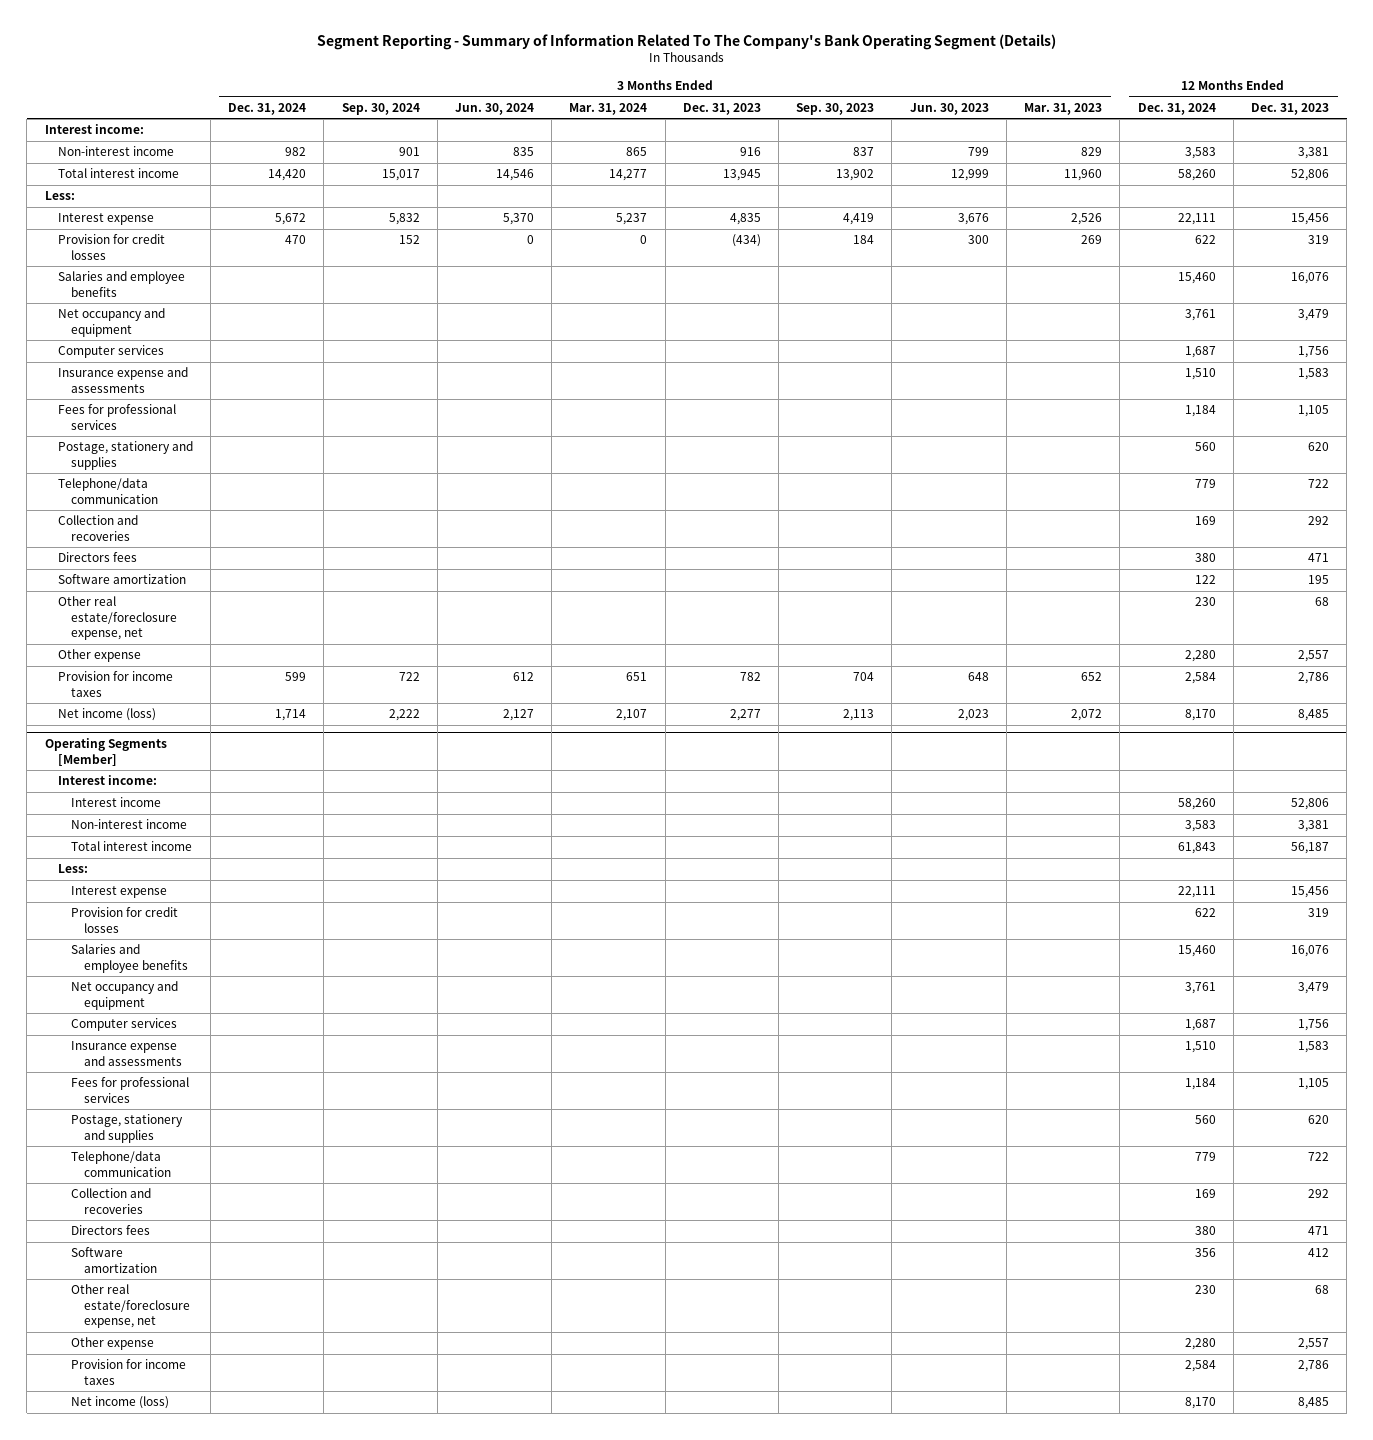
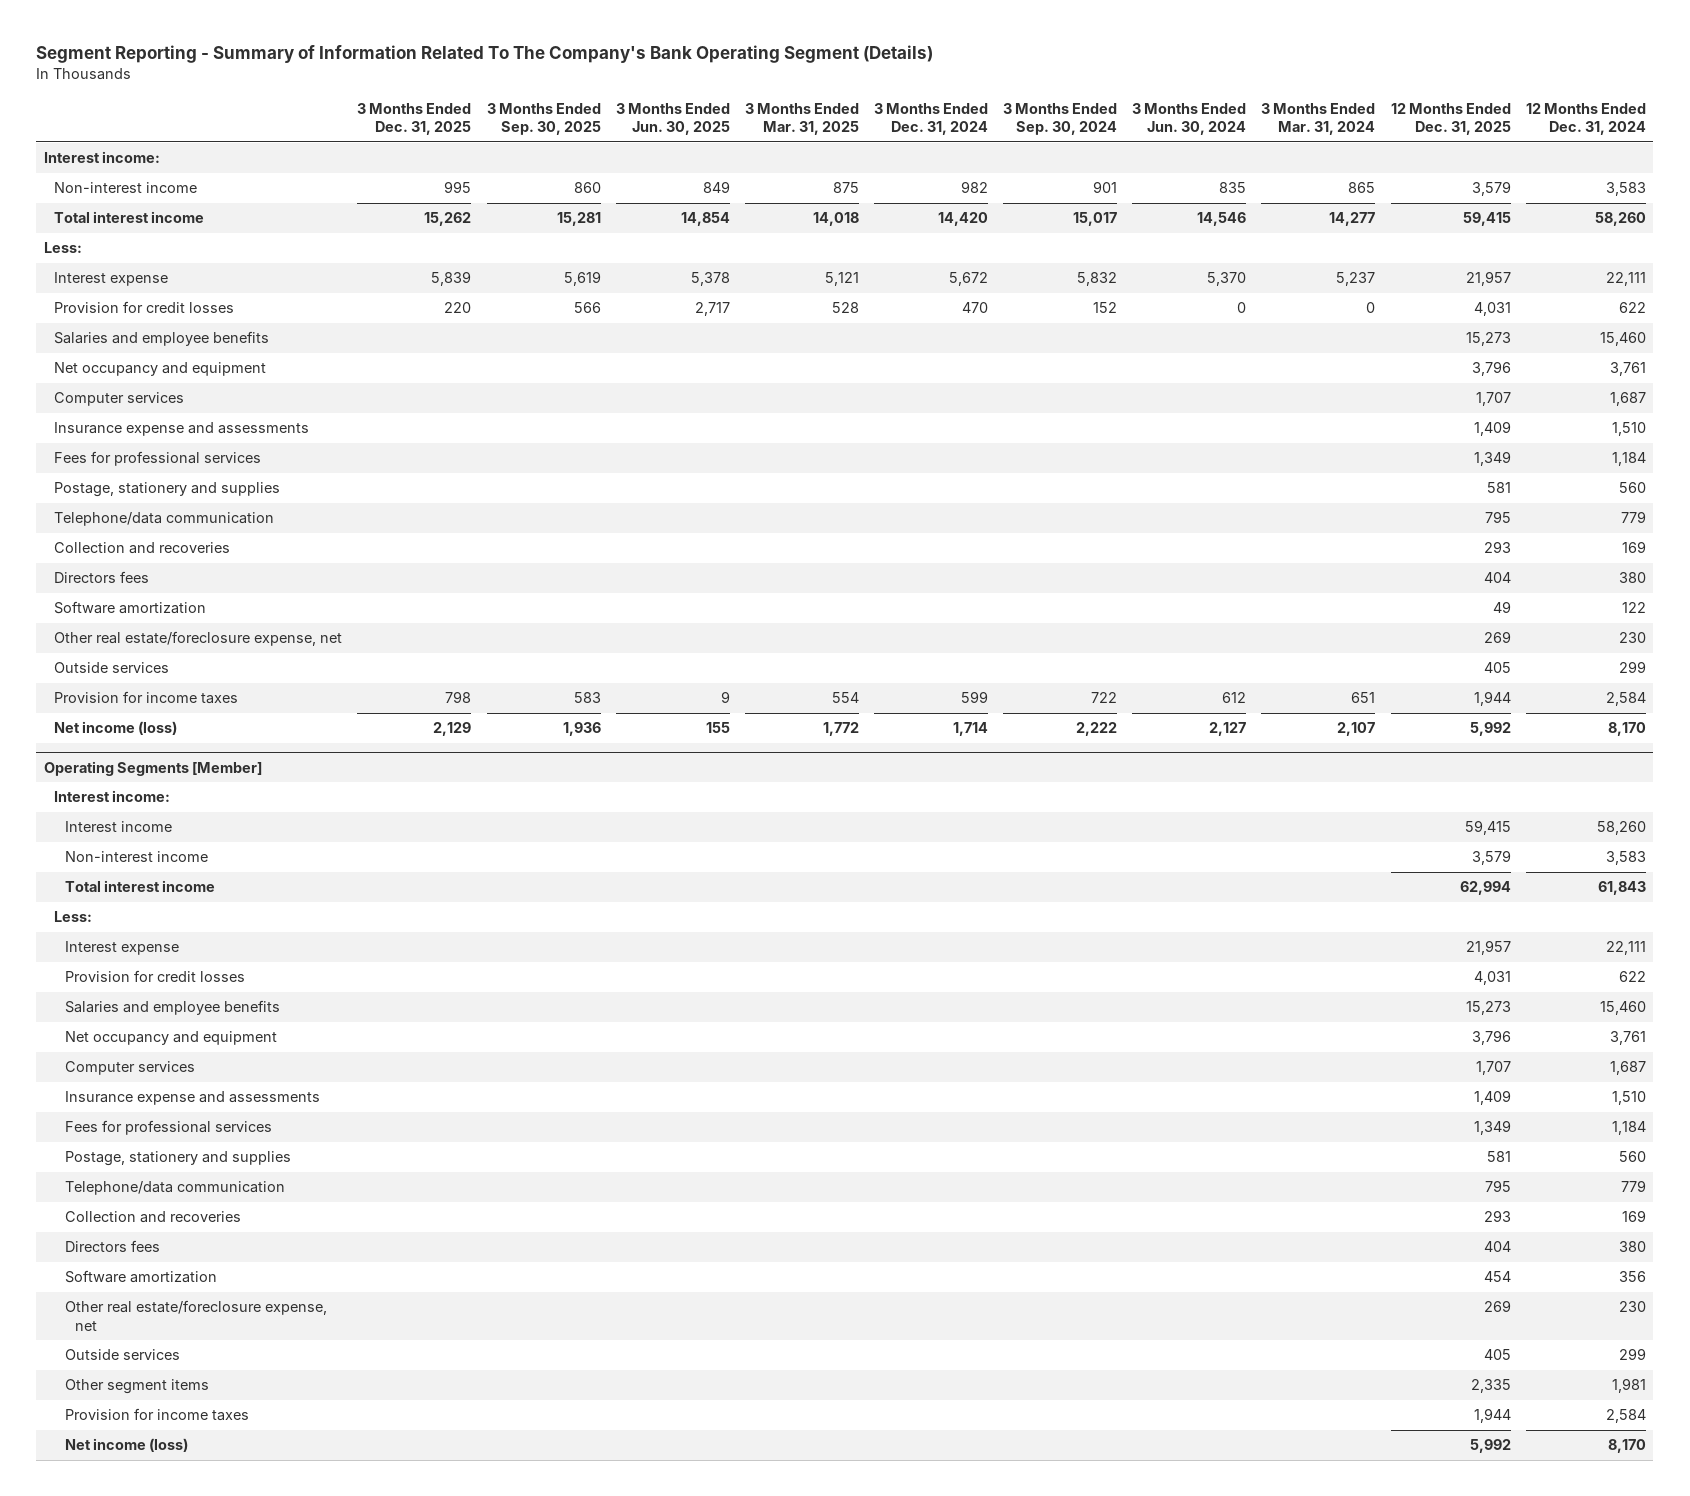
- | 3 Months Ended Dec. 31, 2024 | 3 Months Ended Sep. 30, 2024 | 3 Months Ended Jun. 30, 2024 | 3 Months Ended Mar. 31, 2024 | 3 Months Ended Dec. 31, 2023 | 3 Months Ended Sep. 30, 2023 | 3 Months Ended Jun. 30, 2023 | 3 Months Ended Mar. 31, 2023 | 12 Months Ended Dec. 31, 2024 | 12 Months Ended Dec. 31, 2023
+ | 3 Months Ended Dec. 31, 2025 | 3 Months Ended Sep. 30, 2025 | 3 Months Ended Jun. 30, 2025 | 3 Months Ended Mar. 31, 2025 | 3 Months Ended Dec. 31, 2024 | 3 Months Ended Sep. 30, 2024 | 3 Months Ended Jun. 30, 2024 | 3 Months Ended Mar. 31, 2024 | 12 Months Ended Dec. 31, 2025 | 12 Months Ended Dec. 31, 2024
- Other expense | | | | | | | | | 2,280 | 2,557
+ Outside services | | | | | | | | | 405 | 299
@ Operating Segments [Member]
- Other expense | | | | | | | | | 2,280 | 2,557
+ Outside services | | | | | | | | | 405 | 299
+ Other segment items | | | | | | | | | 2,335 | 1,981

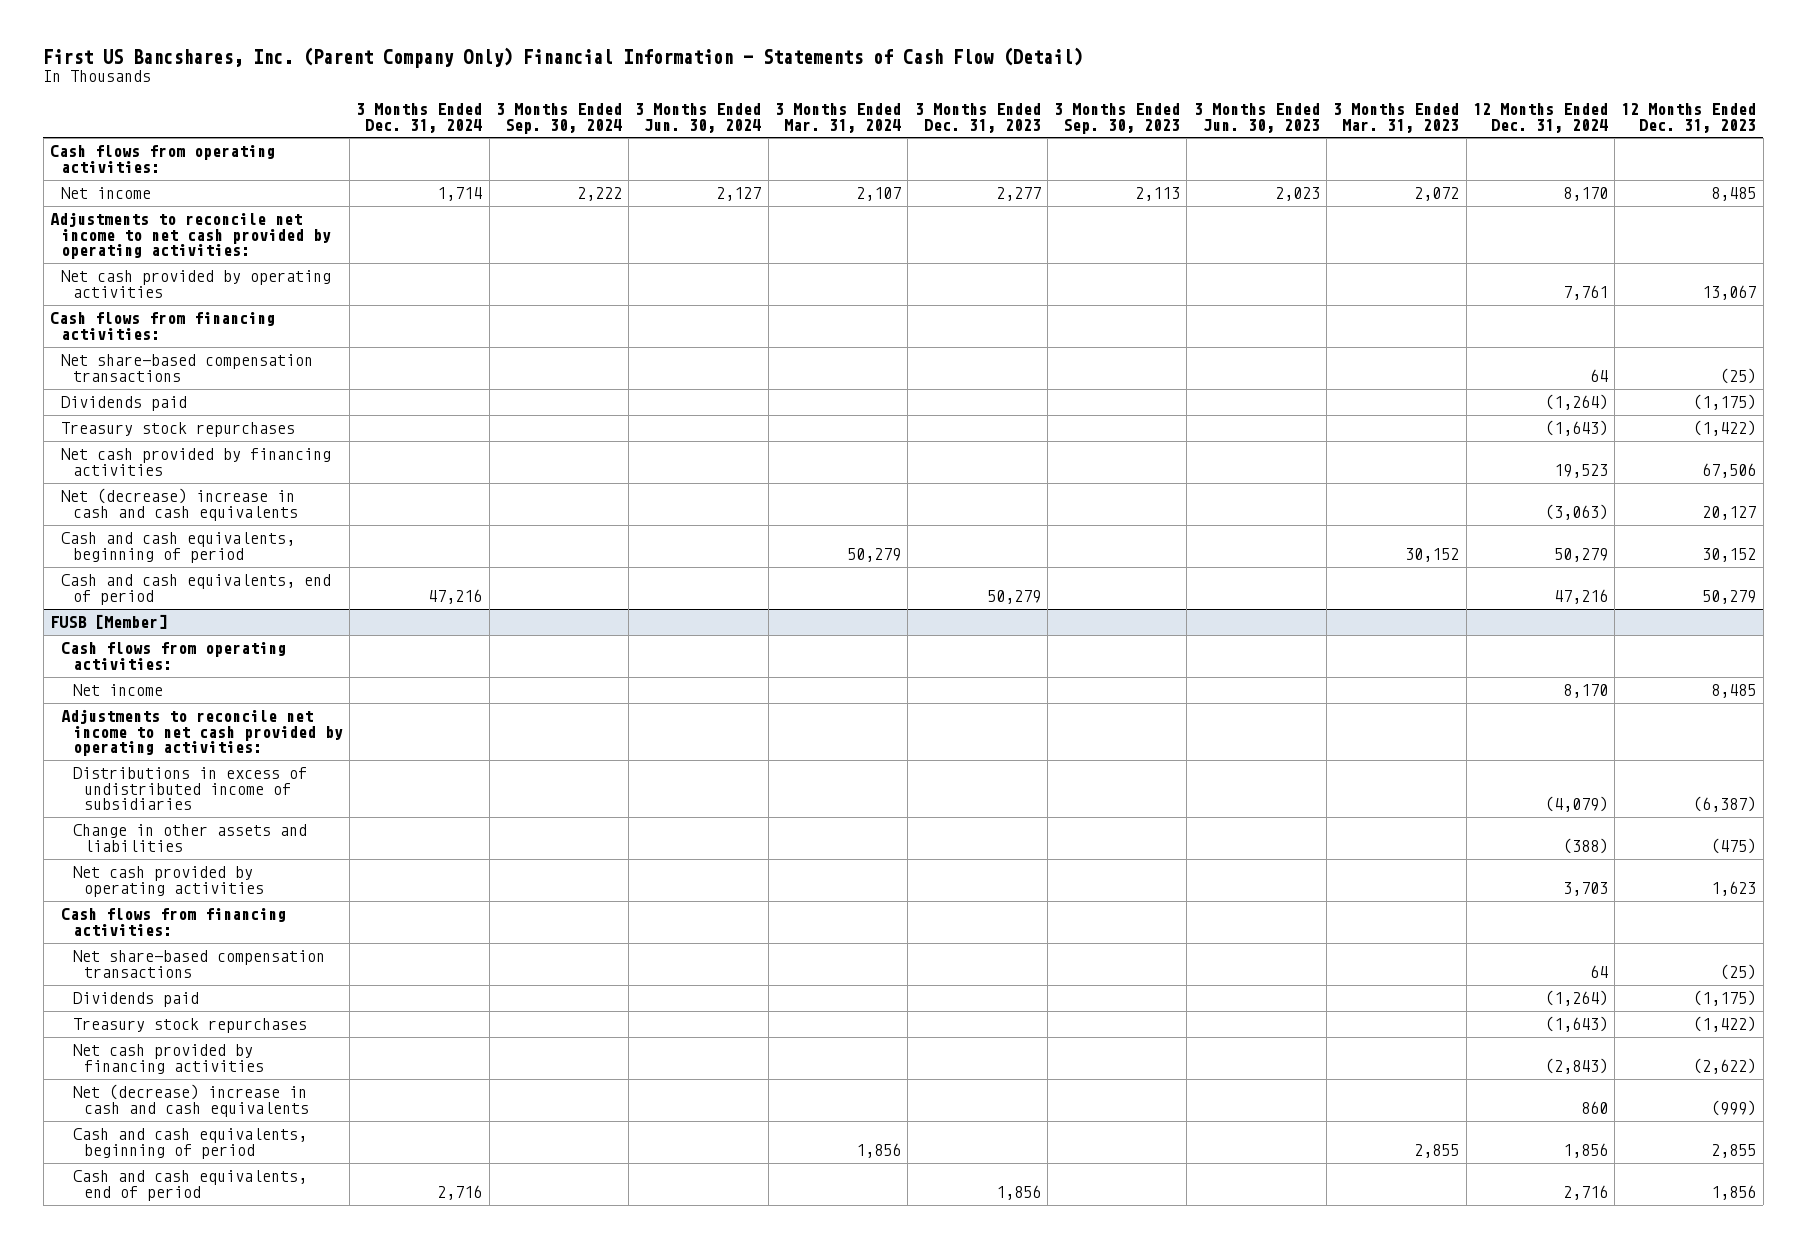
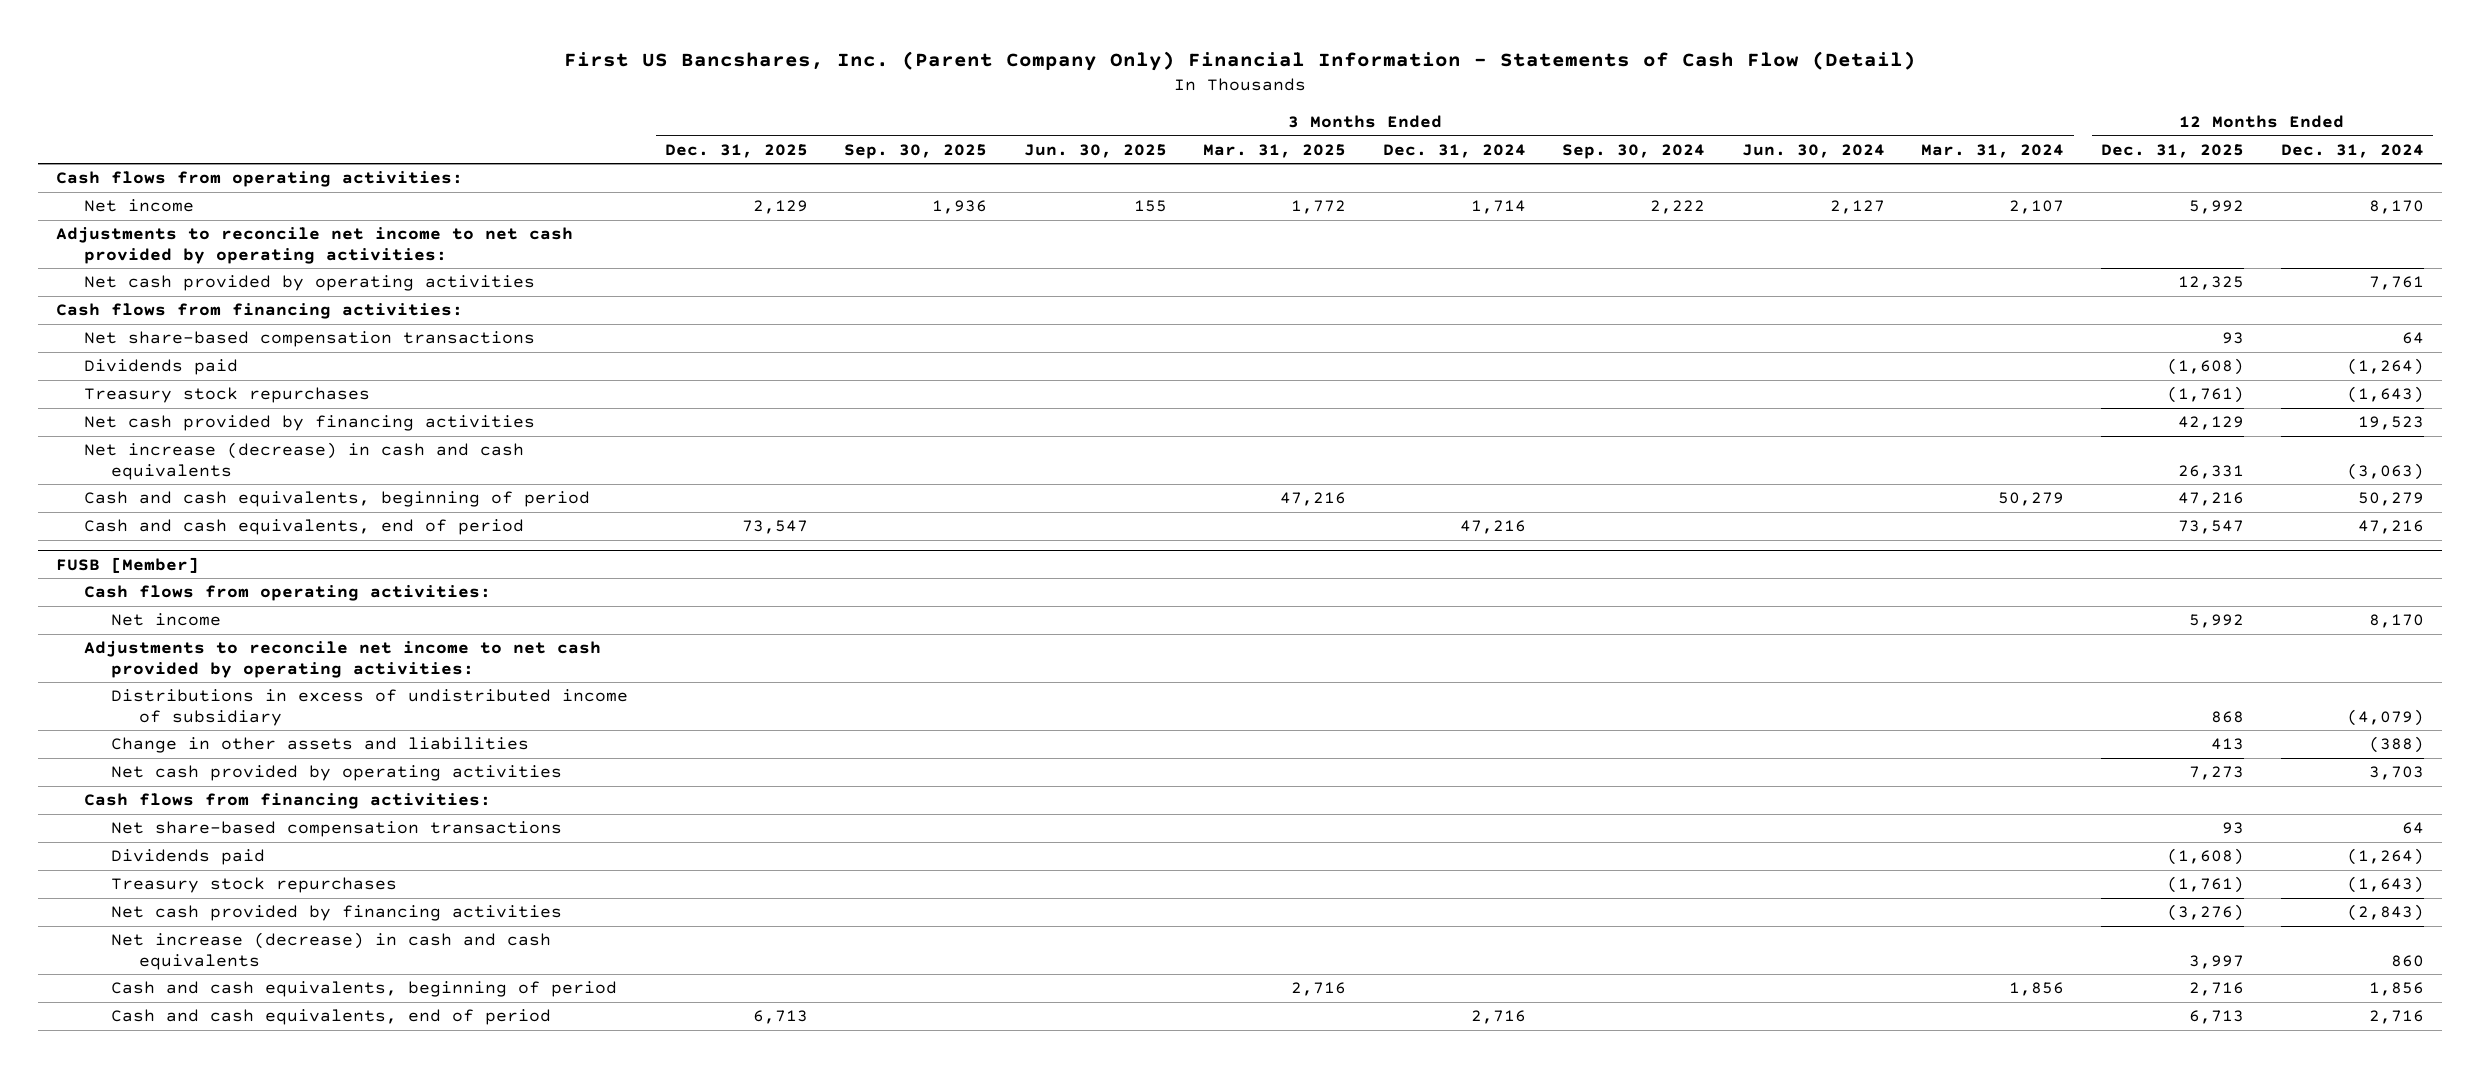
- | 3 Months Ended Dec. 31, 2024 | 3 Months Ended Sep. 30, 2024 | 3 Months Ended Jun. 30, 2024 | 3 Months Ended Mar. 31, 2024 | 3 Months Ended Dec. 31, 2023 | 3 Months Ended Sep. 30, 2023 | 3 Months Ended Jun. 30, 2023 | 3 Months Ended Mar. 31, 2023 | 12 Months Ended Dec. 31, 2024 | 12 Months Ended Dec. 31, 2023
+ | 3 Months Ended Dec. 31, 2025 | 3 Months Ended Sep. 30, 2025 | 3 Months Ended Jun. 30, 2025 | 3 Months Ended Mar. 31, 2025 | 3 Months Ended Dec. 31, 2024 | 3 Months Ended Sep. 30, 2024 | 3 Months Ended Jun. 30, 2024 | 3 Months Ended Mar. 31, 2024 | 12 Months Ended Dec. 31, 2025 | 12 Months Ended Dec. 31, 2024
- Net (decrease) increase in cash and cash equivalents | | | | | | | | | (3,063) | 20,127
+ Net increase (decrease) in cash and cash equivalents | | | | | | | | | 26,331 | (3,063)
@ FUSB [Member]
- Distributions in excess of undistributed income of subsidiaries | | | | | | | | | (4,079) | (6,387)
+ Distributions in excess of undistributed income of subsidiary | | | | | | | | | 868 | (4,079)
- Net (decrease) increase in cash and cash equivalents | | | | | | | | | 860 | (999)
+ Net increase (decrease) in cash and cash equivalents | | | | | | | | | 3,997 | 860

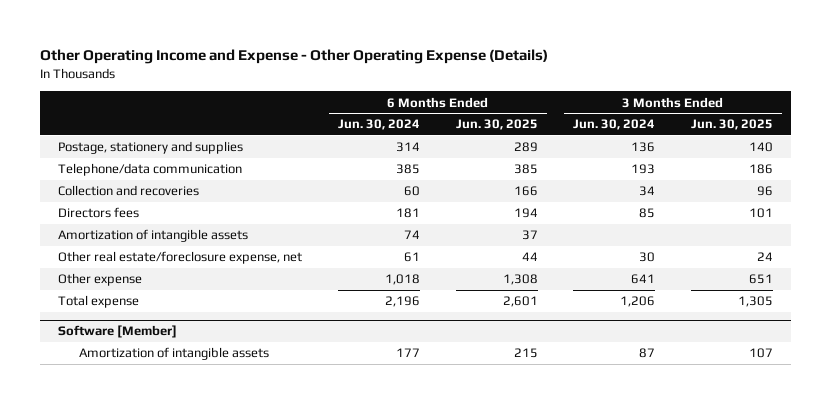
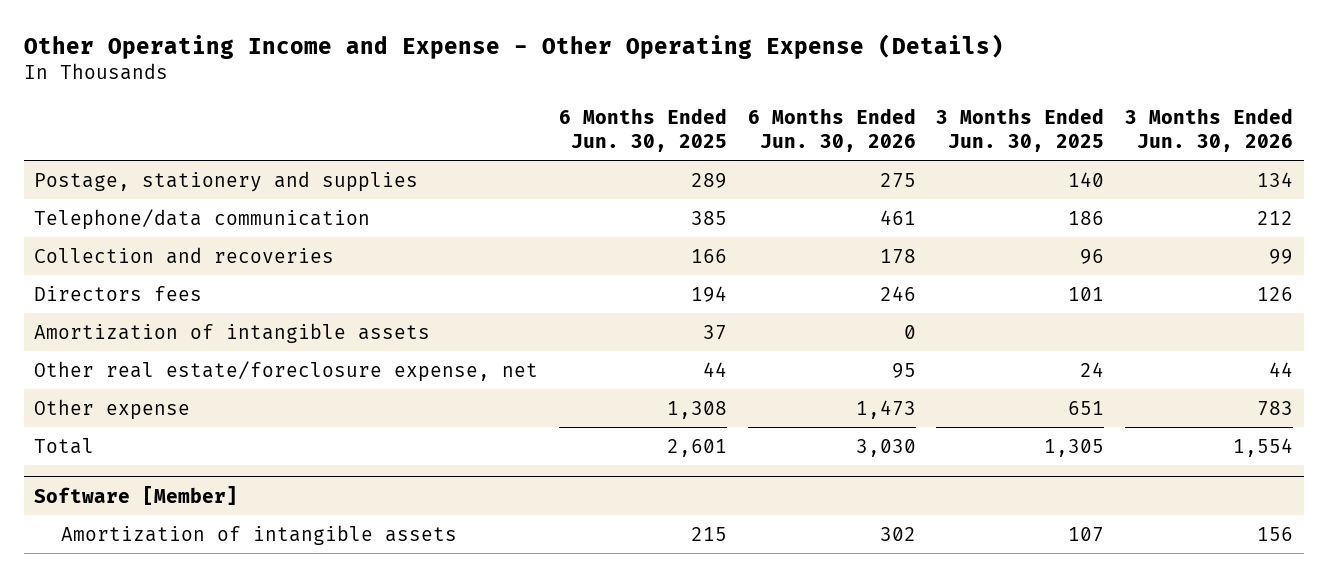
- | 6 Months Ended Jun. 30, 2024 | 6 Months Ended Jun. 30, 2025 | 3 Months Ended Jun. 30, 2024 | 3 Months Ended Jun. 30, 2025
+ | 6 Months Ended Jun. 30, 2025 | 6 Months Ended Jun. 30, 2026 | 3 Months Ended Jun. 30, 2025 | 3 Months Ended Jun. 30, 2026
- Total expense | 2,196 | 2,601 | 1,206 | 1,305
+ Total | 2,601 | 3,030 | 1,305 | 1,554

